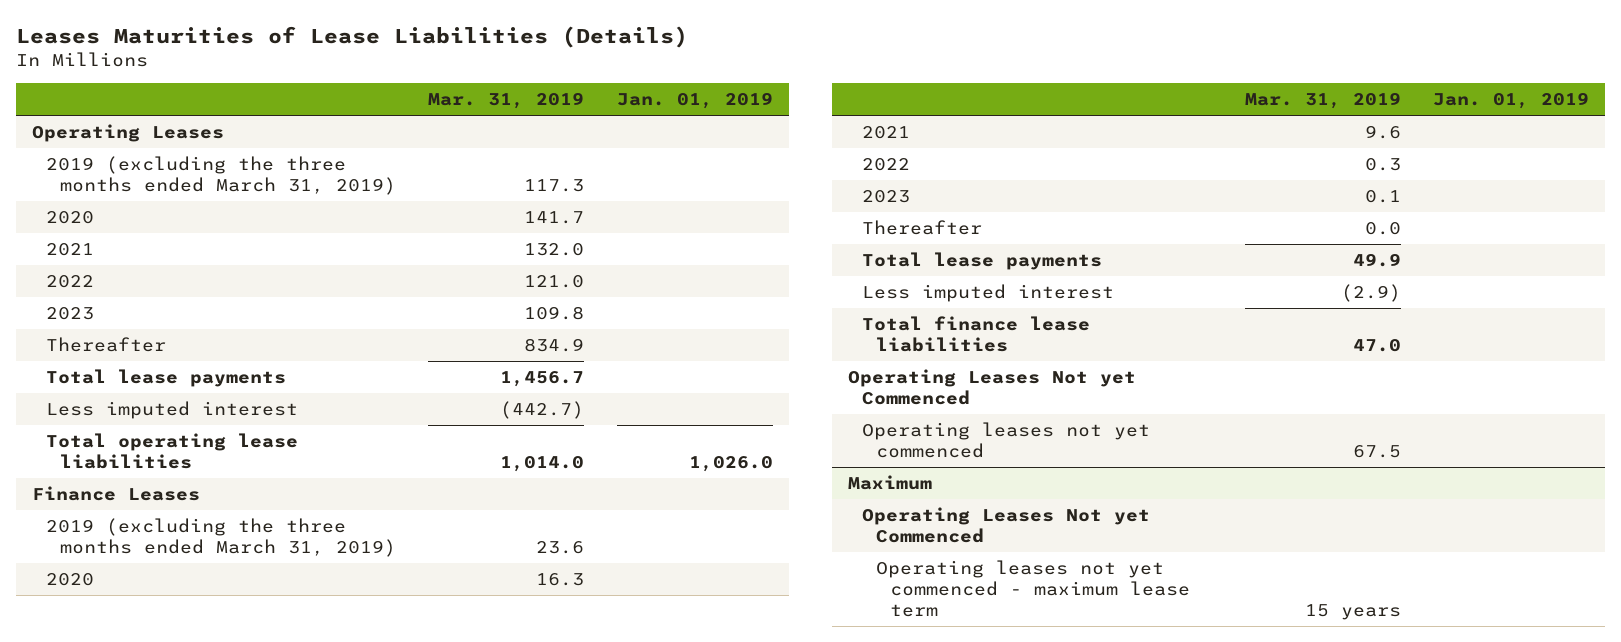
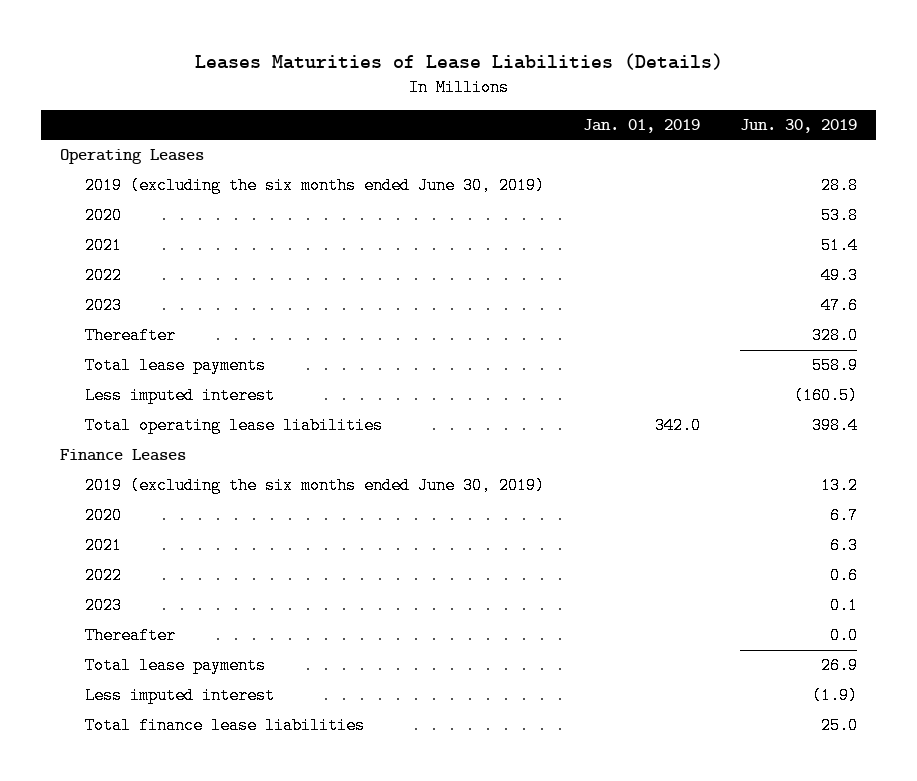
- | Mar. 31, 2019 | Jan. 01, 2019
+ | Jan. 01, 2019 | Jun. 30, 2019
- 2019 (excluding the three months ended March 31, 2019) | 117.3 |
+ 2019 (excluding the six months ended June 30, 2019) | | 28.8
- Total operating lease liabilities | 1,014.0 | 1,026.0
+ Total operating lease liabilities | 342.0 | 398.4
- 2019 (excluding the three months ended March 31, 2019) | 23.6 |
+ 2019 (excluding the six months ended June 30, 2019) | | 13.2
- Operating Leases Not yet Commenced
- Operating leases not yet commenced | 67.5 |
- Maximum
- Operating Leases Not yet Commenced
- Operating leases not yet commenced - maximum lease term | 15 years |

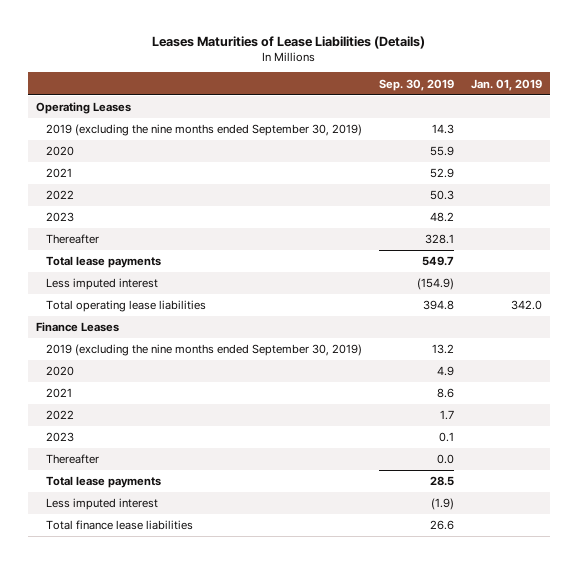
- | Jan. 01, 2019 | Jun. 30, 2019
+ | Sep. 30, 2019 | Jan. 01, 2019
- 2019 (excluding the six months ended June 30, 2019) | | 28.8
+ 2019 (excluding the nine months ended September 30, 2019) | 14.3 |
- 2019 (excluding the six months ended June 30, 2019) | | 13.2
+ 2019 (excluding the nine months ended September 30, 2019) | 13.2 |

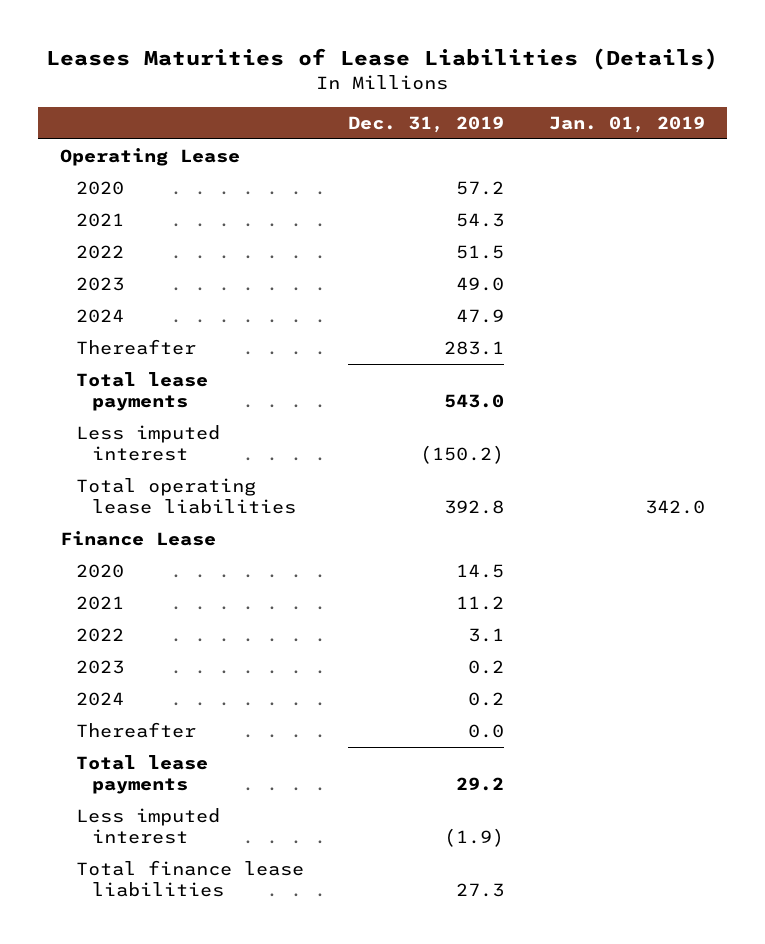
- | Sep. 30, 2019 | Jan. 01, 2019
+ | Dec. 31, 2019 | Jan. 01, 2019
- Operating Leases
- 2019 (excluding the nine months ended September 30, 2019) | 14.3 |
+ Operating Lease
+ 2024 | 47.9 |
- Finance Leases
- 2019 (excluding the nine months ended September 30, 2019) | 13.2 |
+ Finance Lease
+ 2024 | 0.2 |

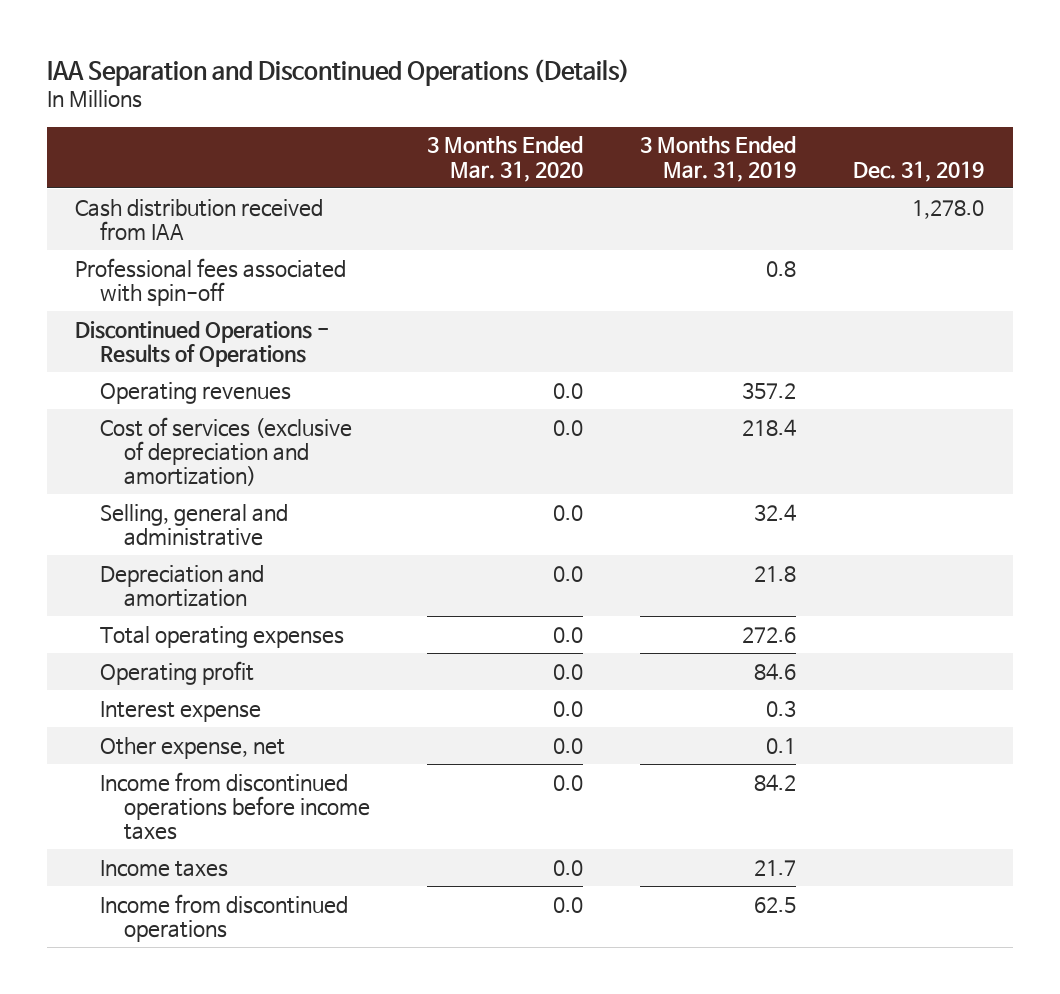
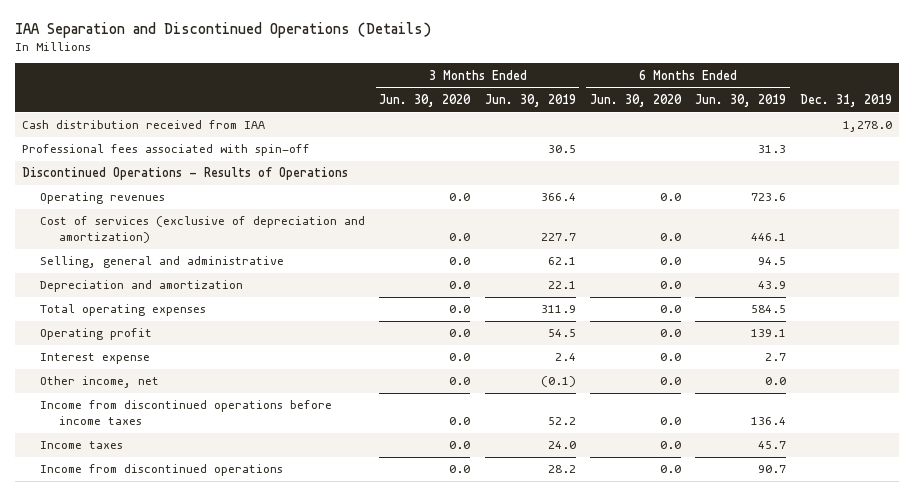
- | 3 Months Ended Mar. 31, 2020 | 3 Months Ended Mar. 31, 2019 | Dec. 31, 2019
+ | 3 Months Ended Jun. 30, 2020 | 3 Months Ended Jun. 30, 2019 | 6 Months Ended Jun. 30, 2020 | 6 Months Ended Jun. 30, 2019 | Dec. 31, 2019
- Other expense, net | 0.0 | 0.1 |
+ Other income, net | 0.0 | (0.1) | 0.0 | 0.0 |

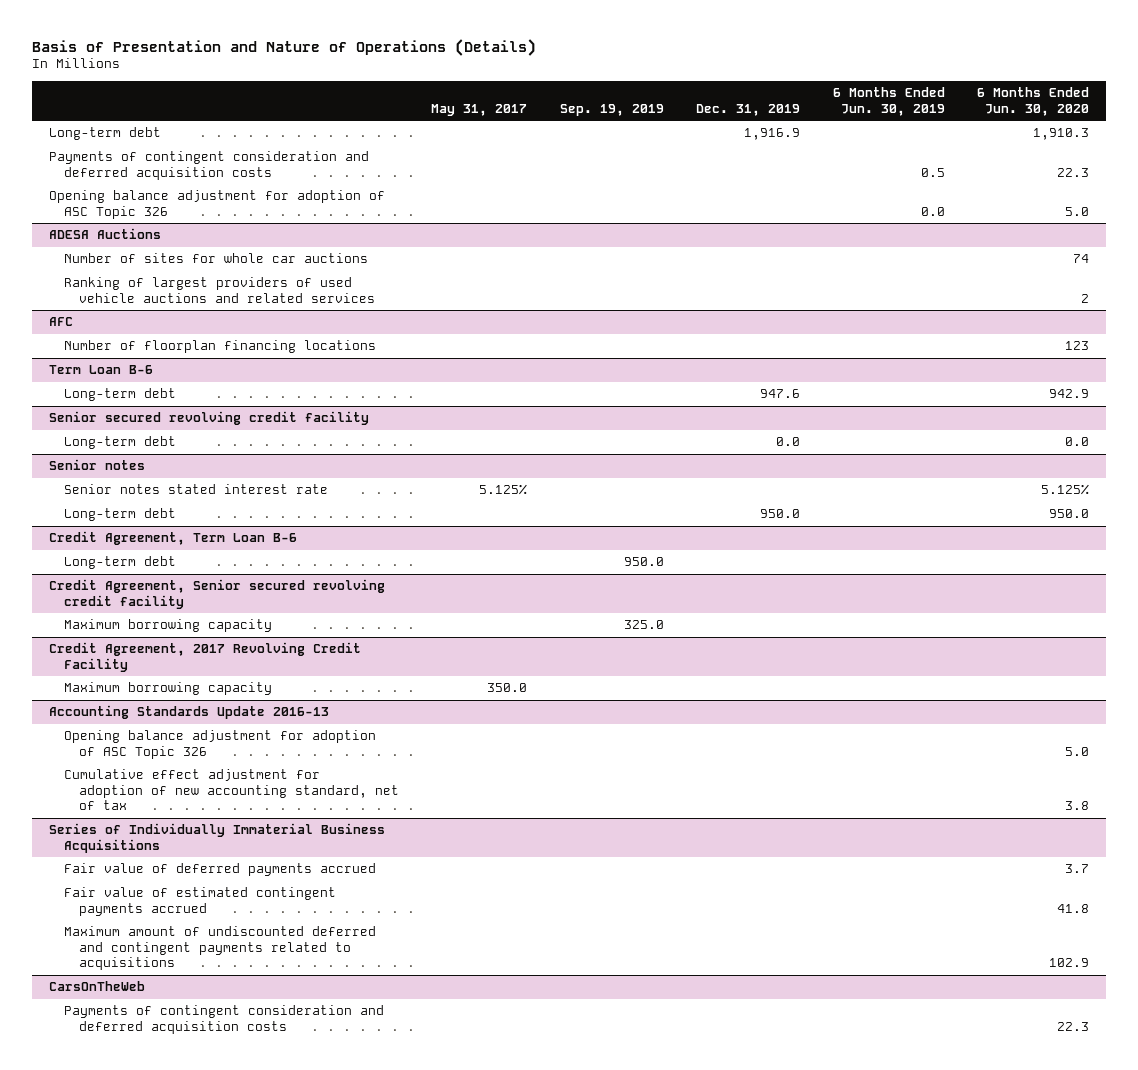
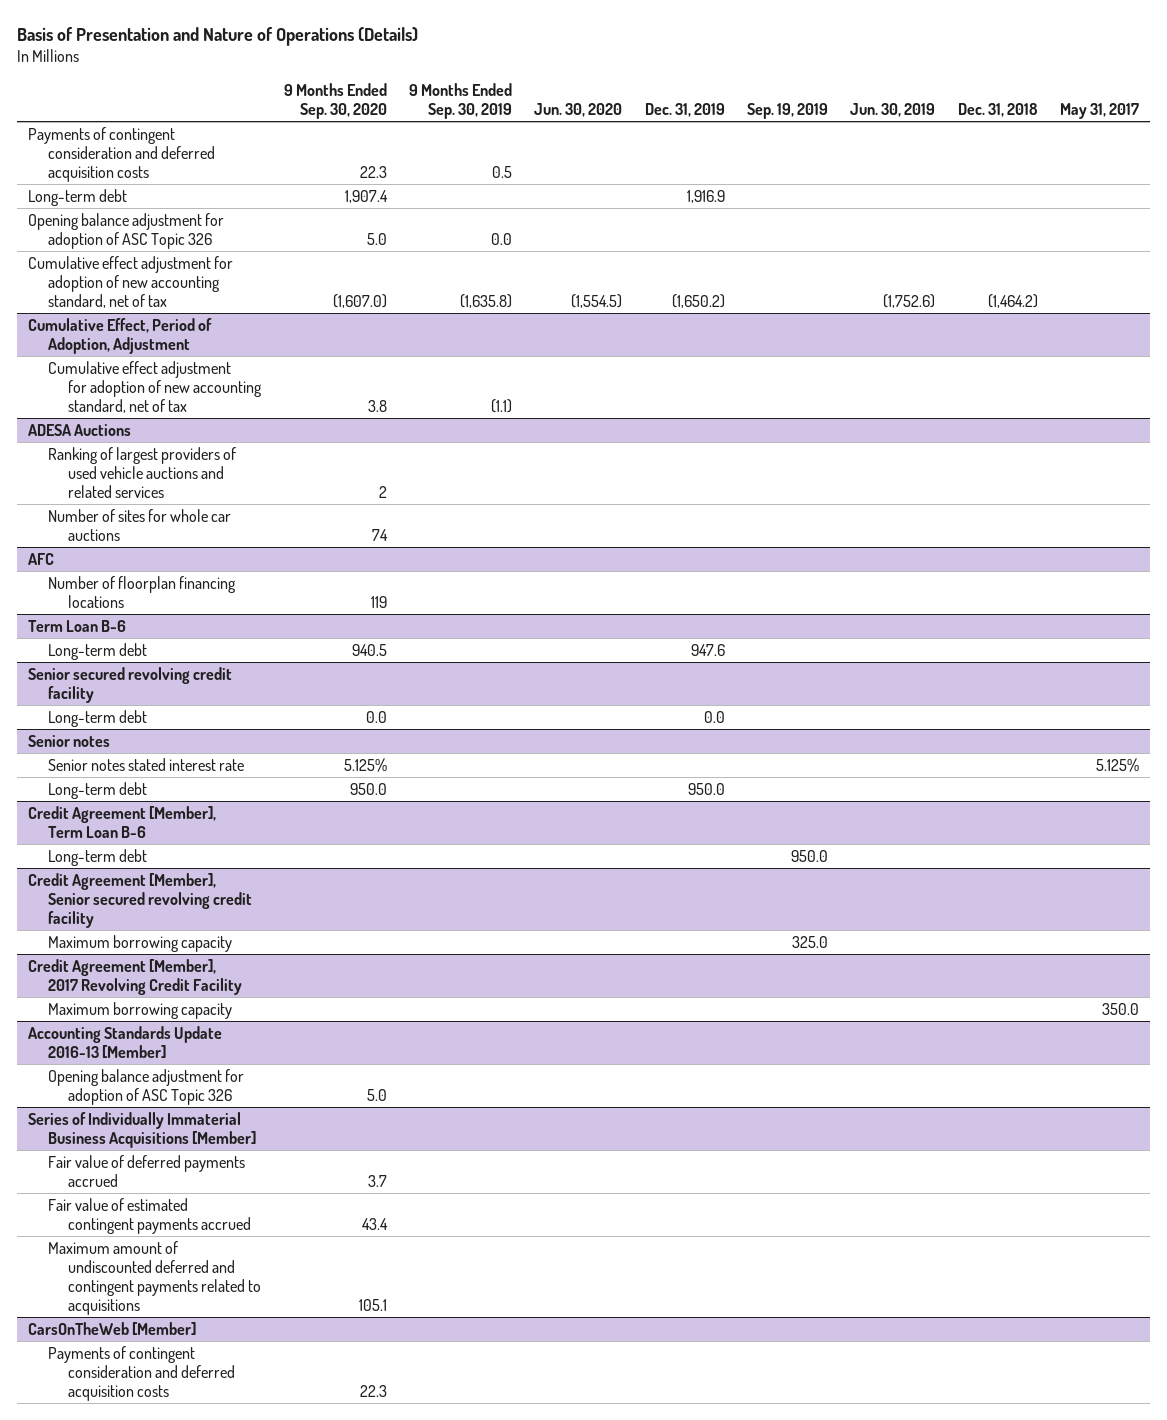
- | May 31, 2017 | Sep. 19, 2019 | Dec. 31, 2019 | 6 Months Ended Jun. 30, 2019 | 6 Months Ended Jun. 30, 2020
+ | 9 Months Ended Sep. 30, 2020 | 9 Months Ended Sep. 30, 2019 | Jun. 30, 2020 | Dec. 31, 2019 | Sep. 19, 2019 | Jun. 30, 2019 | Dec. 31, 2018 | May 31, 2017
moved down: Long-term debt | 1,907.4 | | | 1,916.9 | | | |
+ Cumulative effect adjustment for adoption of new accounting standard, net of tax | (1,607.0) | (1,635.8) | (1,554.5) | (1,650.2) | | (1,752.6) | (1,464.2) |
+ Cumulative Effect, Period of Adoption, Adjustment
+ Cumulative effect adjustment for adoption of new accounting standard, net of tax | 3.8 | (1.1) | | | | | |
@ ADESA Auctions
moved down: Number of sites for whole car auctions | 74 | | | | | | |
- Credit Agreement, Term Loan B-6
+ Credit Agreement [Member], Term Loan B-6
- Credit Agreement, Senior secured revolving credit facility
+ Credit Agreement [Member], Senior secured revolving credit facility
- Credit Agreement, 2017 Revolving Credit Facility
+ Credit Agreement [Member], 2017 Revolving Credit Facility
- Accounting Standards Update 2016-13
+ Accounting Standards Update 2016-13 [Member]
- Cumulative effect adjustment for adoption of new accounting standard, net of tax | | | | | 3.8
- Series of Individually Immaterial Business Acquisitions
+ Series of Individually Immaterial Business Acquisitions [Member]
- CarsOnTheWeb
+ CarsOnTheWeb [Member]

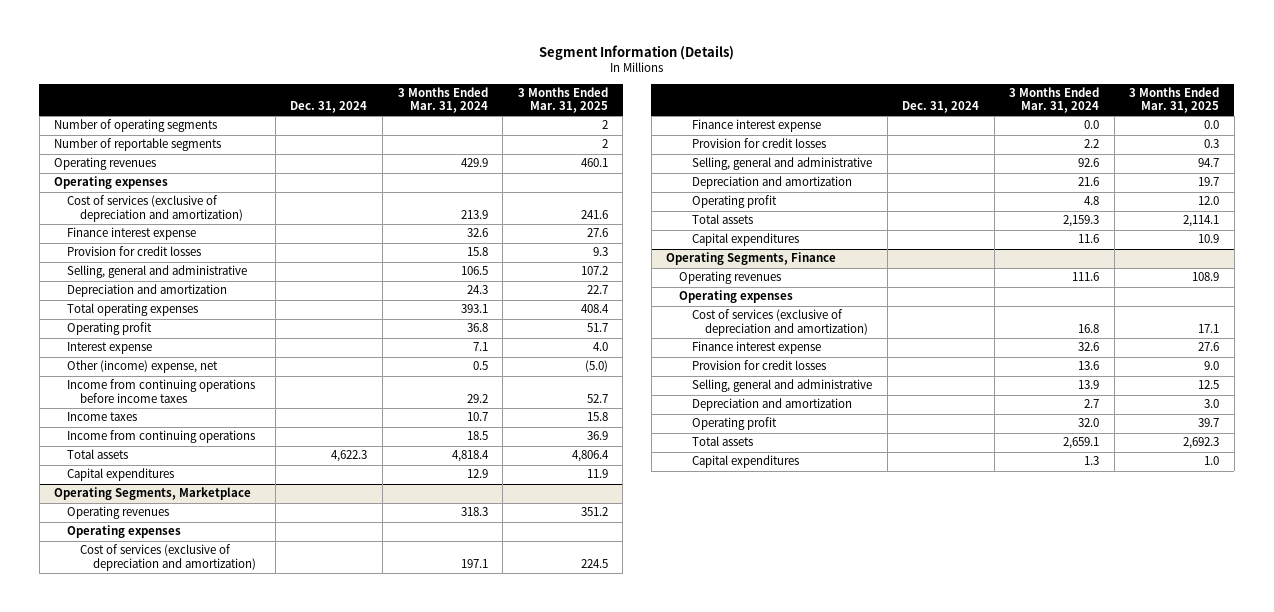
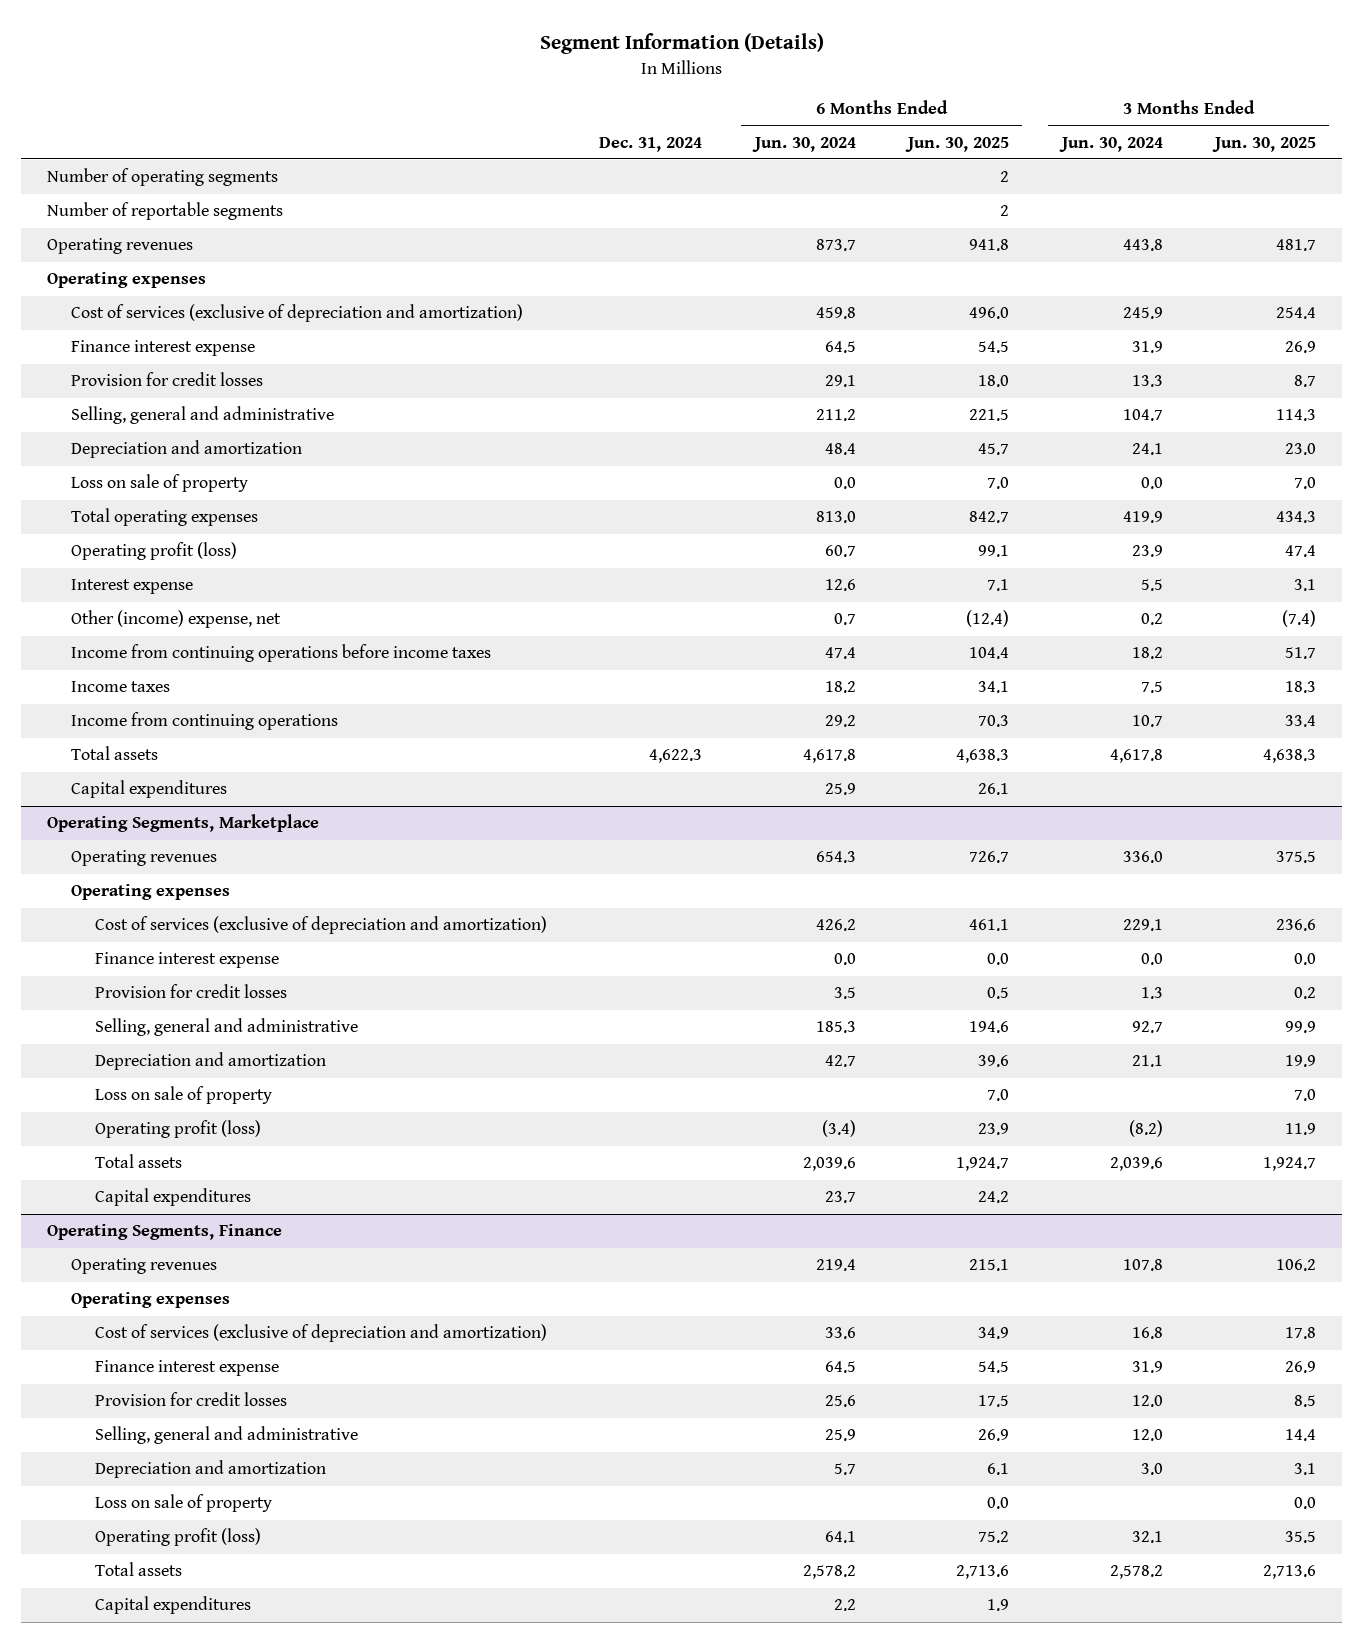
- | Dec. 31, 2024 | 3 Months Ended Mar. 31, 2024 | 3 Months Ended Mar. 31, 2025
+ | Dec. 31, 2024 | 6 Months Ended Jun. 30, 2024 | 6 Months Ended Jun. 30, 2025 | 3 Months Ended Jun. 30, 2024 | 3 Months Ended Jun. 30, 2025
+ Loss on sale of property | | 0.0 | 7.0 | 0.0 | 7.0
- Operating profit | | 36.8 | 51.7
+ Operating profit (loss) | | 60.7 | 99.1 | 23.9 | 47.4
@ Operating Segments, Marketplace
- Operating profit | | 4.8 | 12.0
+ Loss on sale of property | | | 7.0 | | 7.0
+ Operating profit (loss) | | (3.4) | 23.9 | (8.2) | 11.9
@ Operating Segments, Finance
- Operating profit | | 32.0 | 39.7
+ Loss on sale of property | | | 0.0 | | 0.0
+ Operating profit (loss) | | 64.1 | 75.2 | 32.1 | 35.5

